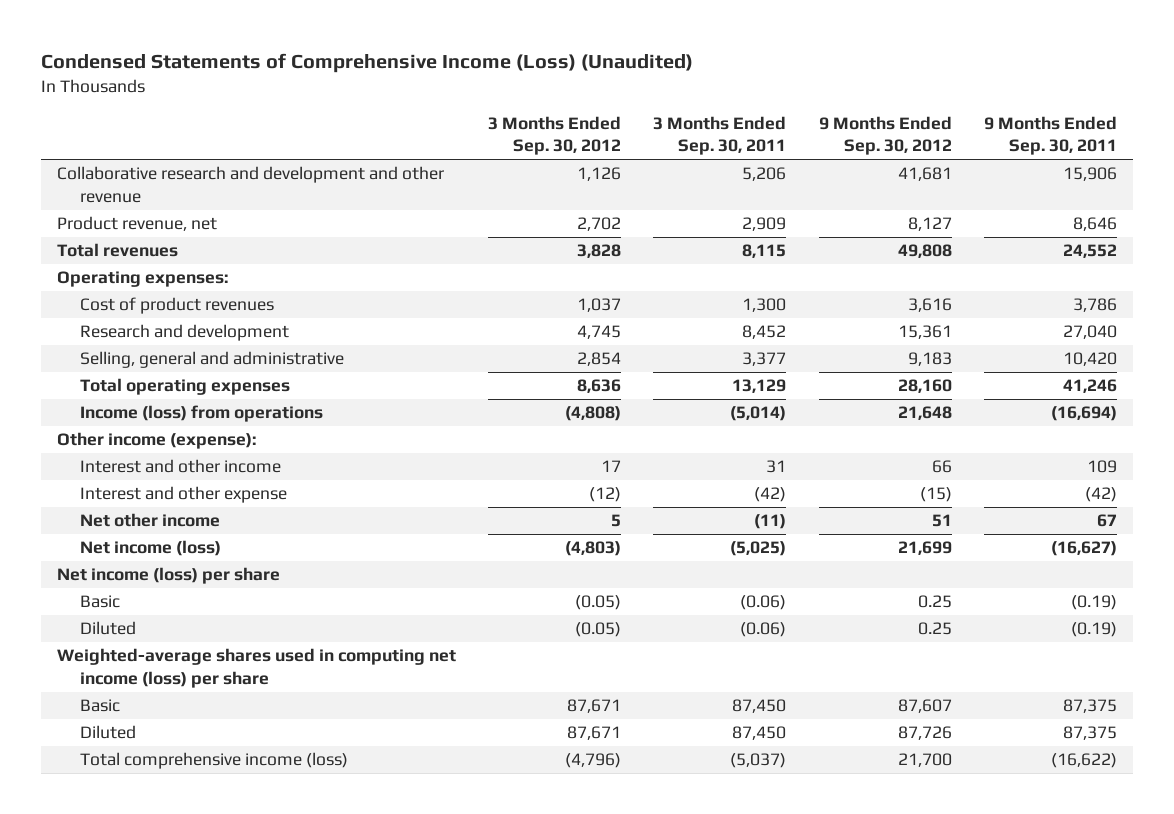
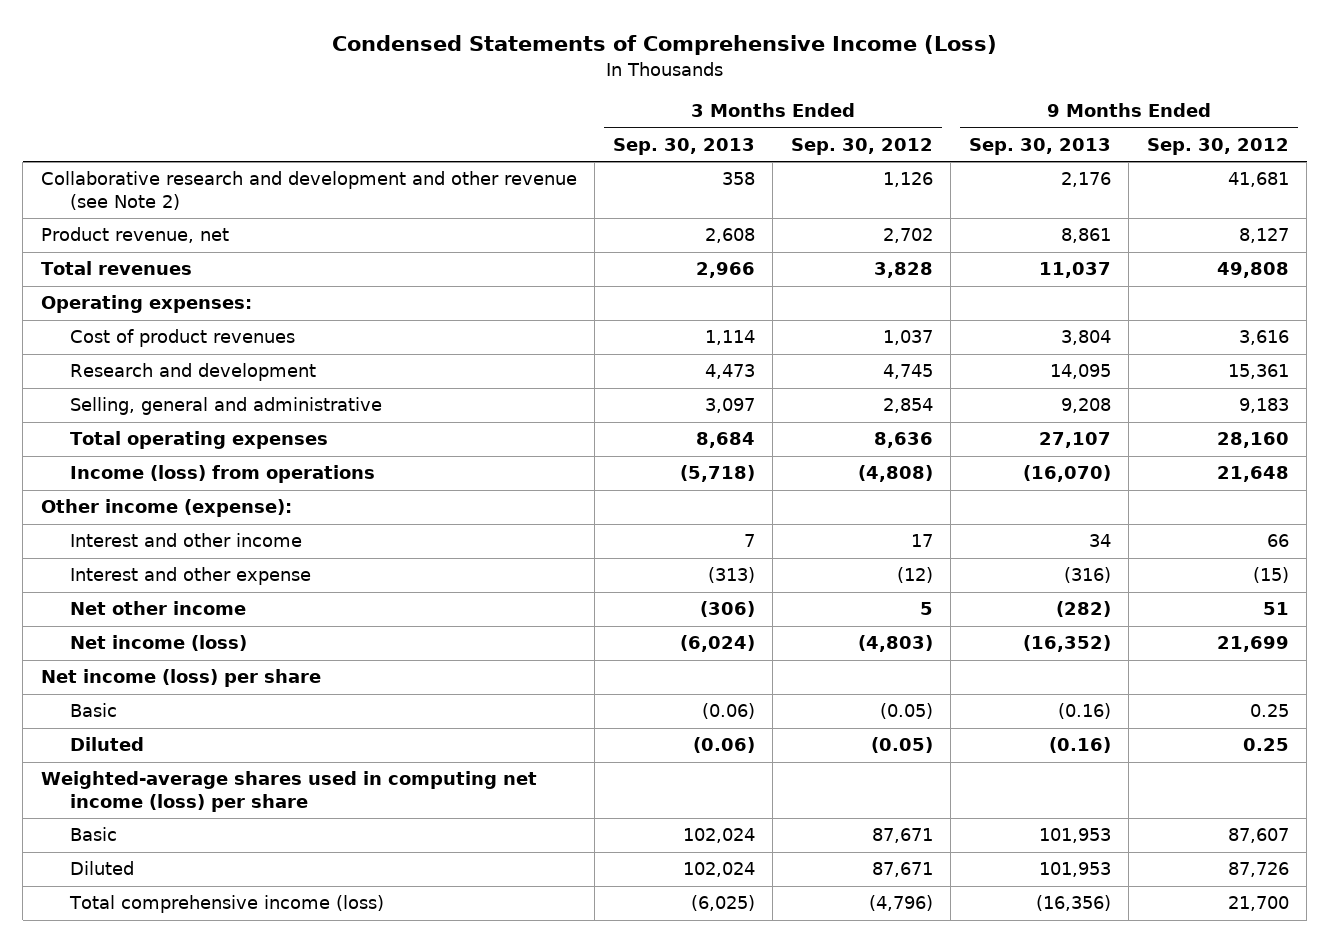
- Condensed Statements of Comprehensive Income (Loss) (Unaudited)
+ Condensed Statements of Comprehensive Income (Loss)
- | 3 Months Ended Sep. 30, 2012 | 3 Months Ended Sep. 30, 2011 | 9 Months Ended Sep. 30, 2012 | 9 Months Ended Sep. 30, 2011
+ | 3 Months Ended Sep. 30, 2013 | 3 Months Ended Sep. 30, 2012 | 9 Months Ended Sep. 30, 2013 | 9 Months Ended Sep. 30, 2012
- Collaborative research and development and other revenue | 1,126 | 5,206 | 41,681 | 15,906
+ Collaborative research and development and other revenue (see Note 2) | 358 | 1,126 | 2,176 | 41,681

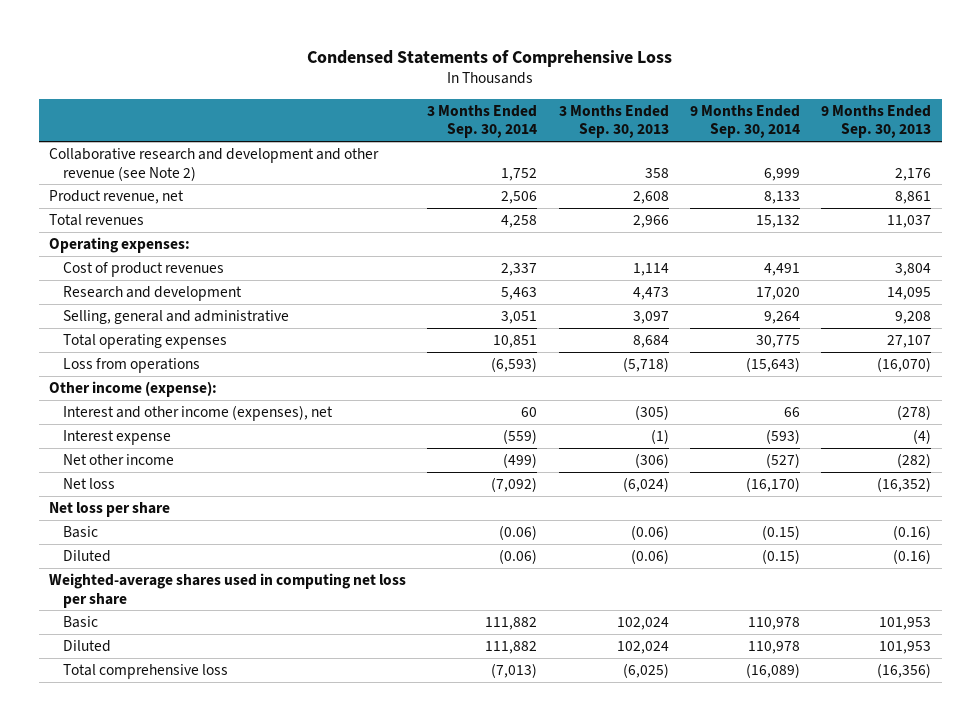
- Condensed Statements of Comprehensive Income (Loss)
+ Condensed Statements of Comprehensive Loss
- | 3 Months Ended Sep. 30, 2013 | 3 Months Ended Sep. 30, 2012 | 9 Months Ended Sep. 30, 2013 | 9 Months Ended Sep. 30, 2012
+ | 3 Months Ended Sep. 30, 2014 | 3 Months Ended Sep. 30, 2013 | 9 Months Ended Sep. 30, 2014 | 9 Months Ended Sep. 30, 2013
- Income (loss) from operations | (5,718) | (4,808) | (16,070) | 21,648
+ Loss from operations | (6,593) | (5,718) | (15,643) | (16,070)
- Interest and other income | 7 | 17 | 34 | 66
- Interest and other expense | (313) | (12) | (316) | (15)
+ Interest and other income (expenses), net | 60 | (305) | 66 | (278)
+ Interest expense | (559) | (1) | (593) | (4)
- Net income (loss) | (6,024) | (4,803) | (16,352) | 21,699
- Net income (loss) per share
+ Net loss | (7,092) | (6,024) | (16,170) | (16,352)
+ Net loss per share
- Weighted-average shares used in computing net income (loss) per share
+ Weighted-average shares used in computing net loss per share
- Total comprehensive income (loss) | (6,025) | (4,796) | (16,356) | 21,700
+ Total comprehensive loss | (7,013) | (6,025) | (16,089) | (16,356)

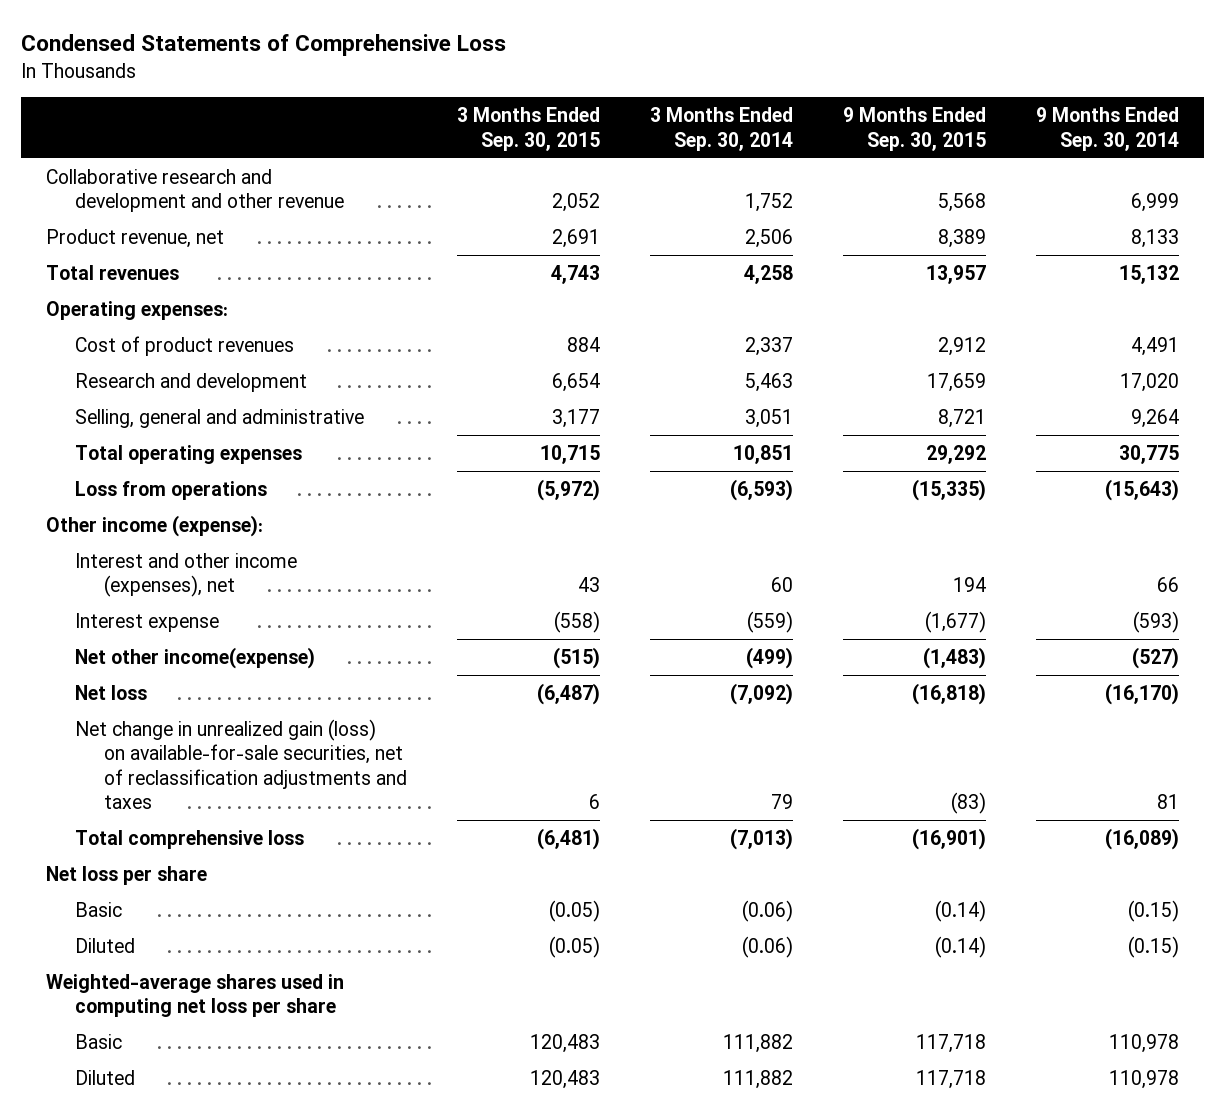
- | 3 Months Ended Sep. 30, 2014 | 3 Months Ended Sep. 30, 2013 | 9 Months Ended Sep. 30, 2014 | 9 Months Ended Sep. 30, 2013
+ | 3 Months Ended Sep. 30, 2015 | 3 Months Ended Sep. 30, 2014 | 9 Months Ended Sep. 30, 2015 | 9 Months Ended Sep. 30, 2014
- Collaborative research and development and other revenue (see Note 2) | 1,752 | 358 | 6,999 | 2,176
+ Collaborative research and development and other revenue | 2,052 | 1,752 | 5,568 | 6,999
- Net other income | (499) | (306) | (527) | (282)
+ Net other income(expense) | (515) | (499) | (1,483) | (527)
+ Net change in unrealized gain (loss) on available-for-sale securities, net of reclassification adjustments and taxes | 6 | 79 | (83) | 81
moved up: Total comprehensive loss | (6,481) | (7,013) | (16,901) | (16,089)

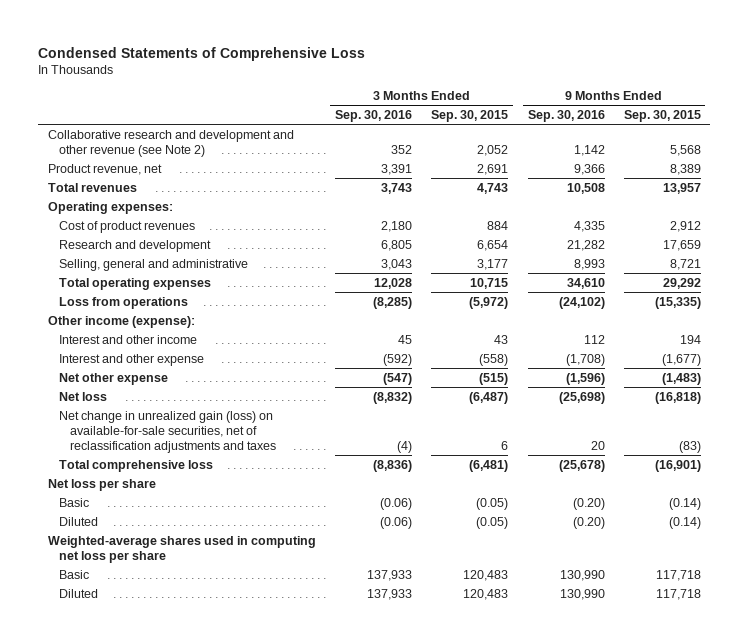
- | 3 Months Ended Sep. 30, 2015 | 3 Months Ended Sep. 30, 2014 | 9 Months Ended Sep. 30, 2015 | 9 Months Ended Sep. 30, 2014
+ | 3 Months Ended Sep. 30, 2016 | 3 Months Ended Sep. 30, 2015 | 9 Months Ended Sep. 30, 2016 | 9 Months Ended Sep. 30, 2015
- Collaborative research and development and other revenue | 2,052 | 1,752 | 5,568 | 6,999
+ Collaborative research and development and other revenue (see Note 2) | 352 | 2,052 | 1,142 | 5,568
- Interest and other income (expenses), net | 43 | 60 | 194 | 66
- Interest expense | (558) | (559) | (1,677) | (593)
- Net other income(expense) | (515) | (499) | (1,483) | (527)
+ Interest and other income | 45 | 43 | 112 | 194
+ Interest and other expense | (592) | (558) | (1,708) | (1,677)
+ Net other expense | (547) | (515) | (1,596) | (1,483)

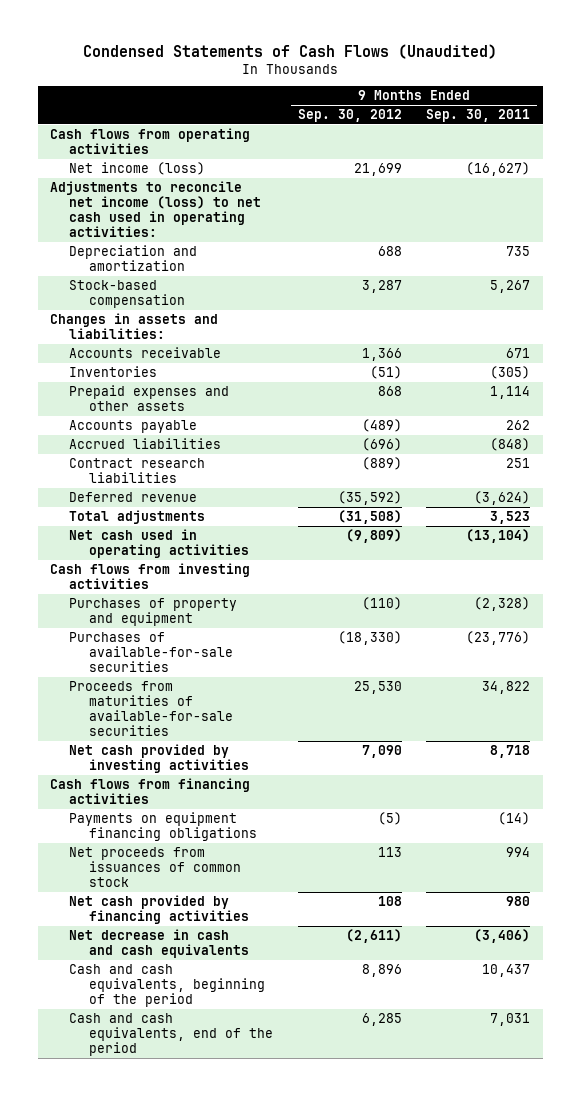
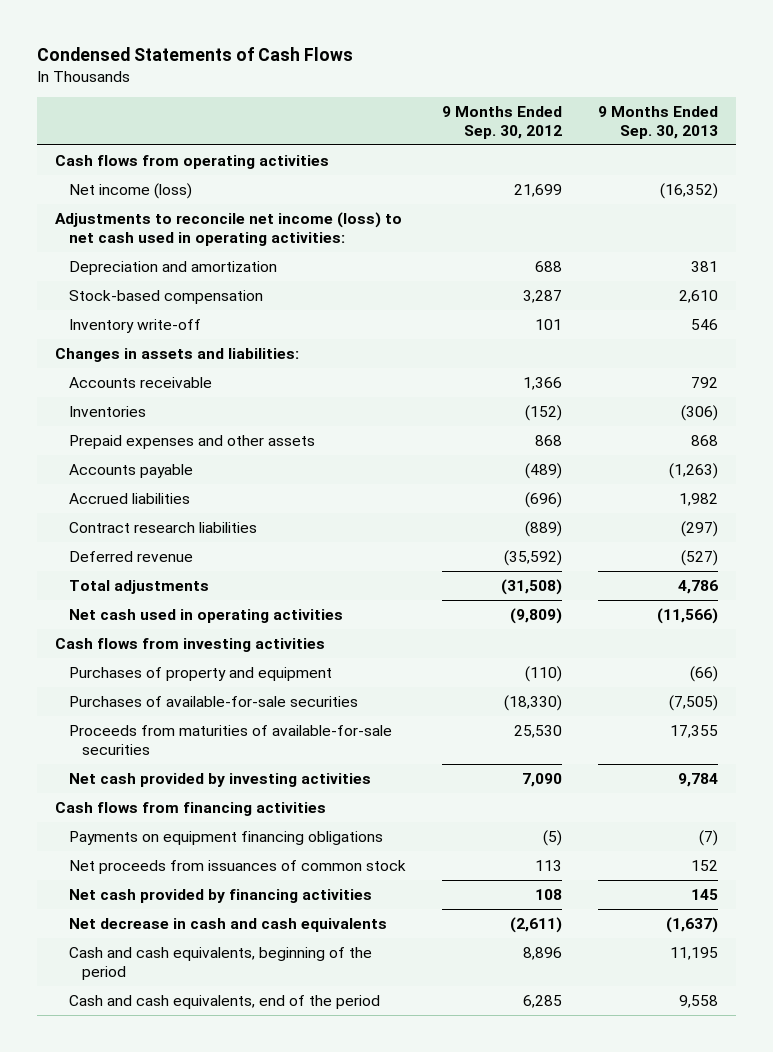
- Condensed Statements of Cash Flows (Unaudited)
+ Condensed Statements of Cash Flows
- | 9 Months Ended Sep. 30, 2012 | 9 Months Ended Sep. 30, 2011
+ | 9 Months Ended Sep. 30, 2012 | 9 Months Ended Sep. 30, 2013
+ Inventory write-off | 101 | 546
- Inventories | (51) | (305)
+ Inventories | (152) | (306)

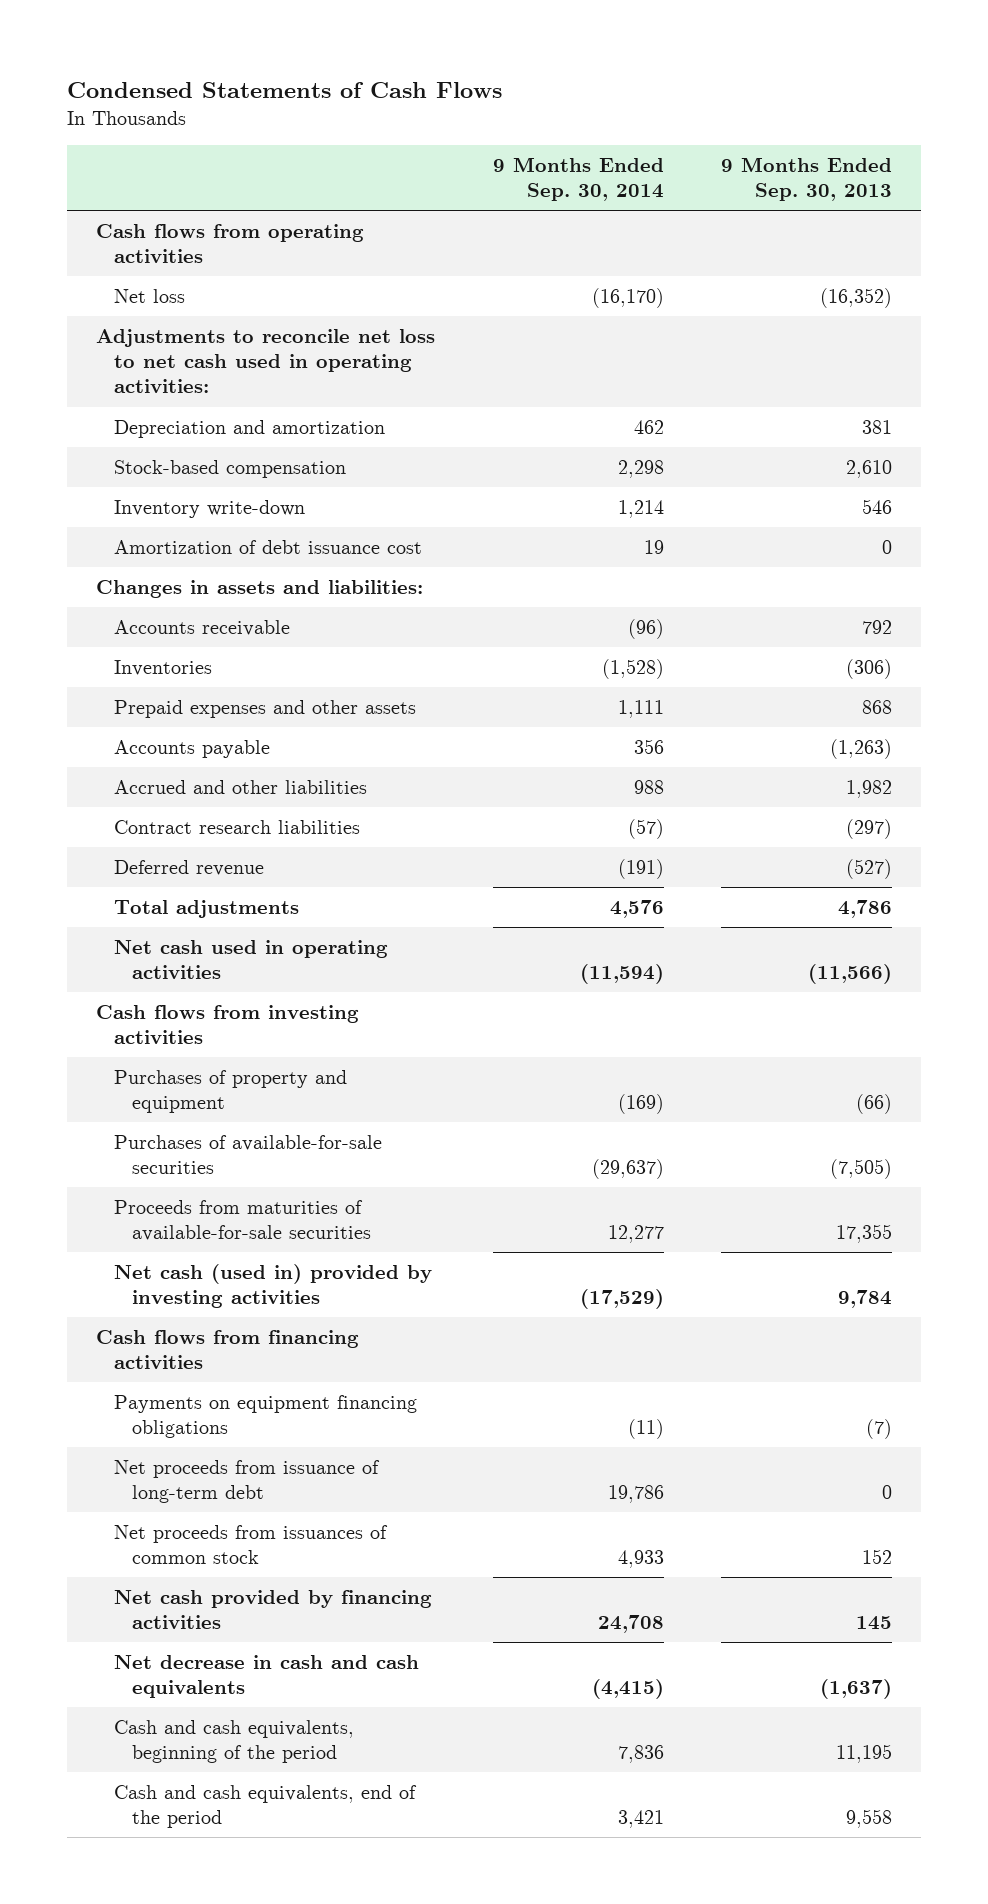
- | 9 Months Ended Sep. 30, 2012 | 9 Months Ended Sep. 30, 2013
+ | 9 Months Ended Sep. 30, 2014 | 9 Months Ended Sep. 30, 2013
- Net income (loss) | 21,699 | (16,352)
- Adjustments to reconcile net income (loss) to net cash used in operating activities:
+ Net loss | (16,170) | (16,352)
+ Adjustments to reconcile net loss to net cash used in operating activities:
- Inventory write-off | 101 | 546
+ Inventory write-down | 1,214 | 546
+ Amortization of debt issuance cost | 19 | 0
- Accrued liabilities | (696) | 1,982
+ Accrued and other liabilities | 988 | 1,982
- Net cash provided by investing activities | 7,090 | 9,784
+ Net cash (used in) provided by investing activities | (17,529) | 9,784
+ Net proceeds from issuance of long-term debt | 19,786 | 0

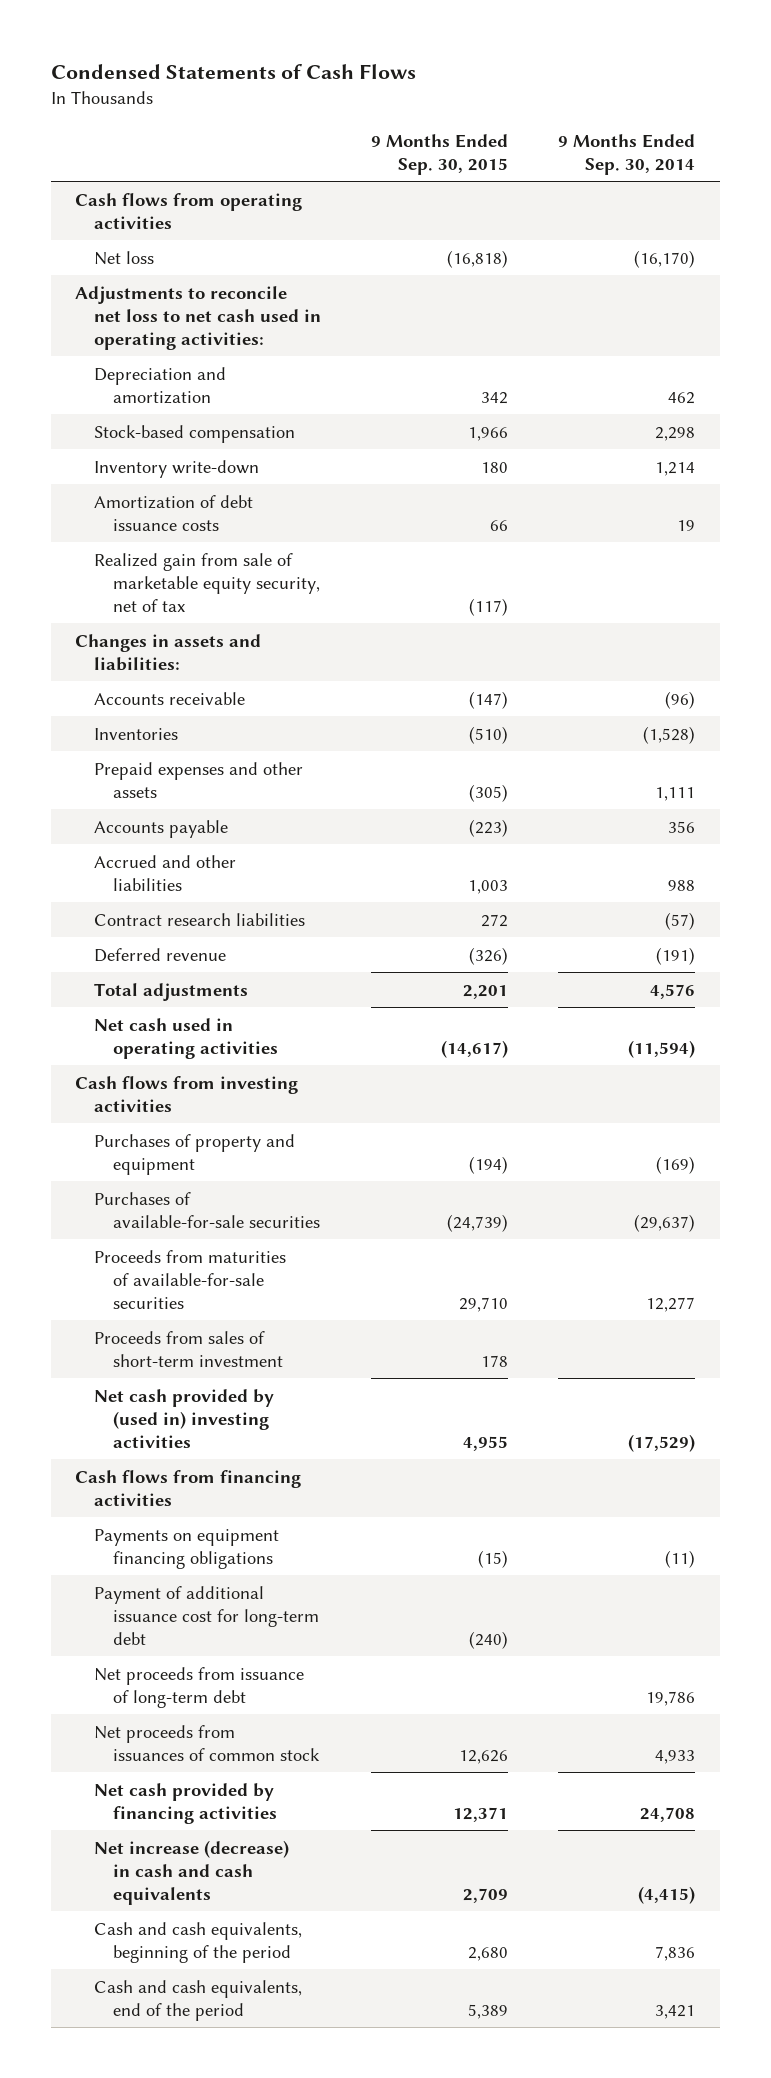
- | 9 Months Ended Sep. 30, 2014 | 9 Months Ended Sep. 30, 2013
+ | 9 Months Ended Sep. 30, 2015 | 9 Months Ended Sep. 30, 2014
- Amortization of debt issuance cost | 19 | 0
+ Amortization of debt issuance costs | 66 | 19
+ Realized gain from sale of marketable equity security, net of tax | (117) |
- Net cash (used in) provided by investing activities | (17,529) | 9,784
+ Proceeds from sales of short-term investment | 178 |
+ Net cash provided by (used in) investing activities | 4,955 | (17,529)
+ Payment of additional issuance cost for long-term debt | (240) |
- Net decrease in cash and cash equivalents | (4,415) | (1,637)
+ Net increase (decrease) in cash and cash equivalents | 2,709 | (4,415)

